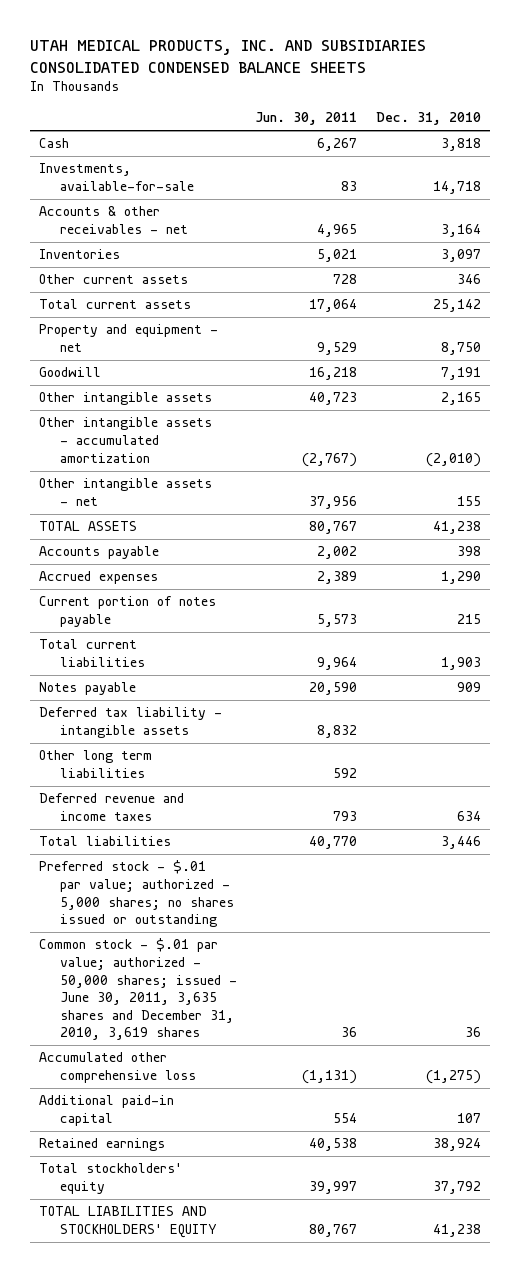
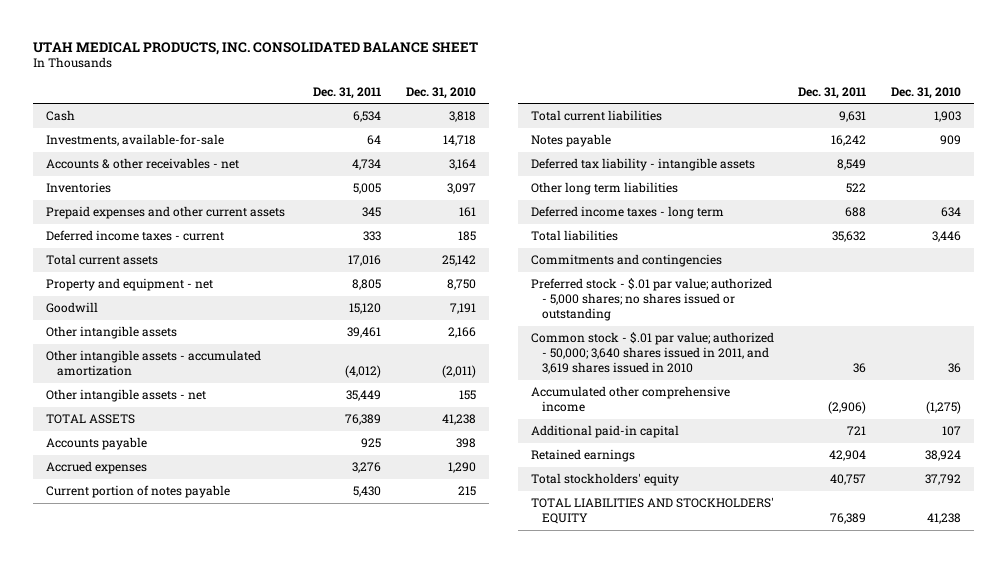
- UTAH MEDICAL PRODUCTS, INC. AND SUBSIDIARIES CONSOLIDATED CONDENSED BALANCE SHEETS
+ UTAH MEDICAL PRODUCTS, INC. CONSOLIDATED BALANCE SHEET
- | Jun. 30, 2011 | Dec. 31, 2010
+ | Dec. 31, 2011 | Dec. 31, 2010
- Other current assets | 728 | 346
+ Prepaid expenses and other current assets | 345 | 161
+ Deferred income taxes - current | 333 | 185
- Other intangible assets | 40,723 | 2,165
- Other intangible assets - accumulated amortization | (2,767) | (2,010)
+ Other intangible assets | 39,461 | 2,166
+ Other intangible assets - accumulated amortization | (4,012) | (2,011)
- Deferred revenue and income taxes | 793 | 634
+ Deferred income taxes - long term | 688 | 634
+ Commitments and contingencies
- Common stock - $.01 par value; authorized - 50,000 shares; issued - June 30, 2011, 3,635 shares and December 31, 2010, 3,619 shares | 36 | 36
- Accumulated other comprehensive loss | (1,131) | (1,275)
+ Common stock - $.01 par value; authorized - 50,000; 3,640 shares issued in 2011, and 3,619 shares issued in 2010 | 36 | 36
+ Accumulated other comprehensive income | (2,906) | (1,275)

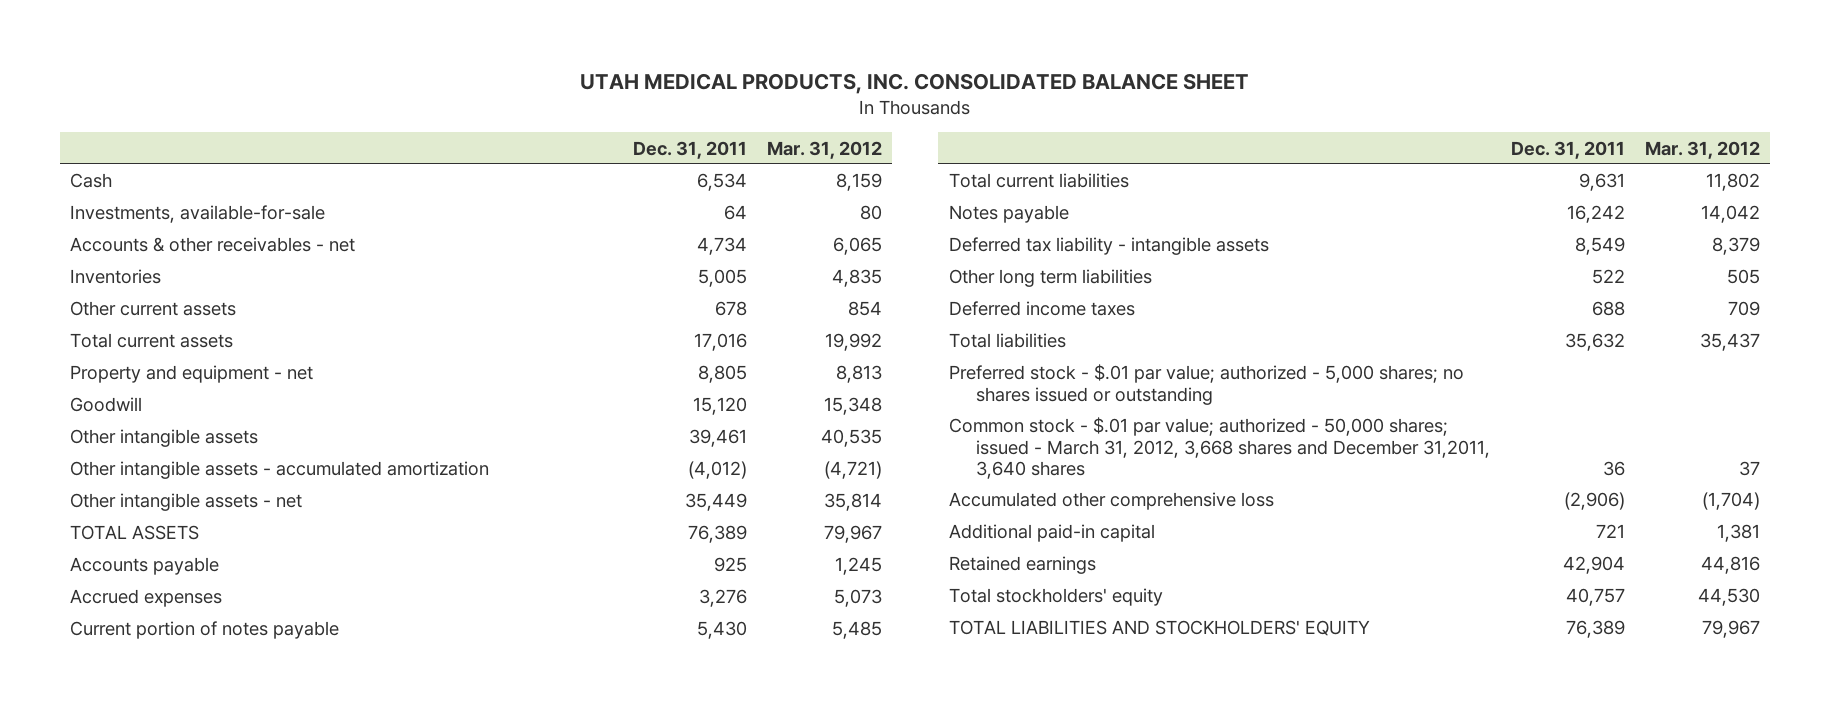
- | Dec. 31, 2011 | Dec. 31, 2010
+ | Dec. 31, 2011 | Mar. 31, 2012
- Prepaid expenses and other current assets | 345 | 161
- Deferred income taxes - current | 333 | 185
+ Other current assets | 678 | 854
- Deferred income taxes - long term | 688 | 634
+ Deferred income taxes | 688 | 709
- Commitments and contingencies
- Common stock - $.01 par value; authorized - 50,000; 3,640 shares issued in 2011, and 3,619 shares issued in 2010 | 36 | 36
- Accumulated other comprehensive income | (2,906) | (1,275)
+ Common stock - $.01 par value; authorized - 50,000 shares; issued - March 31, 2012, 3,668 shares and December 31,2011, 3,640 shares | 36 | 37
+ Accumulated other comprehensive loss | (2,906) | (1,704)

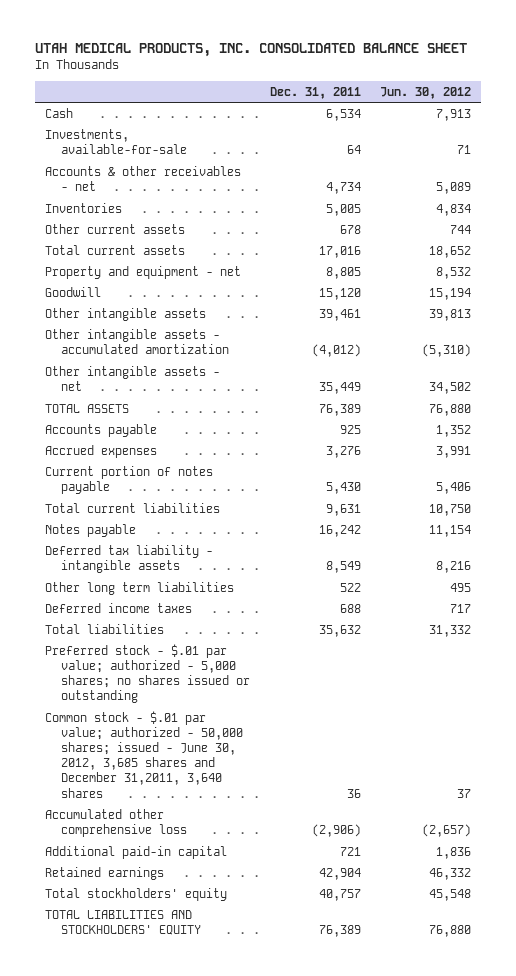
- | Dec. 31, 2011 | Mar. 31, 2012
+ | Dec. 31, 2011 | Jun. 30, 2012
- Common stock - $.01 par value; authorized - 50,000 shares; issued - March 31, 2012, 3,668 shares and December 31,2011, 3,640 shares | 36 | 37
+ Common stock - $.01 par value; authorized - 50,000 shares; issued - June 30, 2012, 3,685 shares and December 31,2011, 3,640 shares | 36 | 37

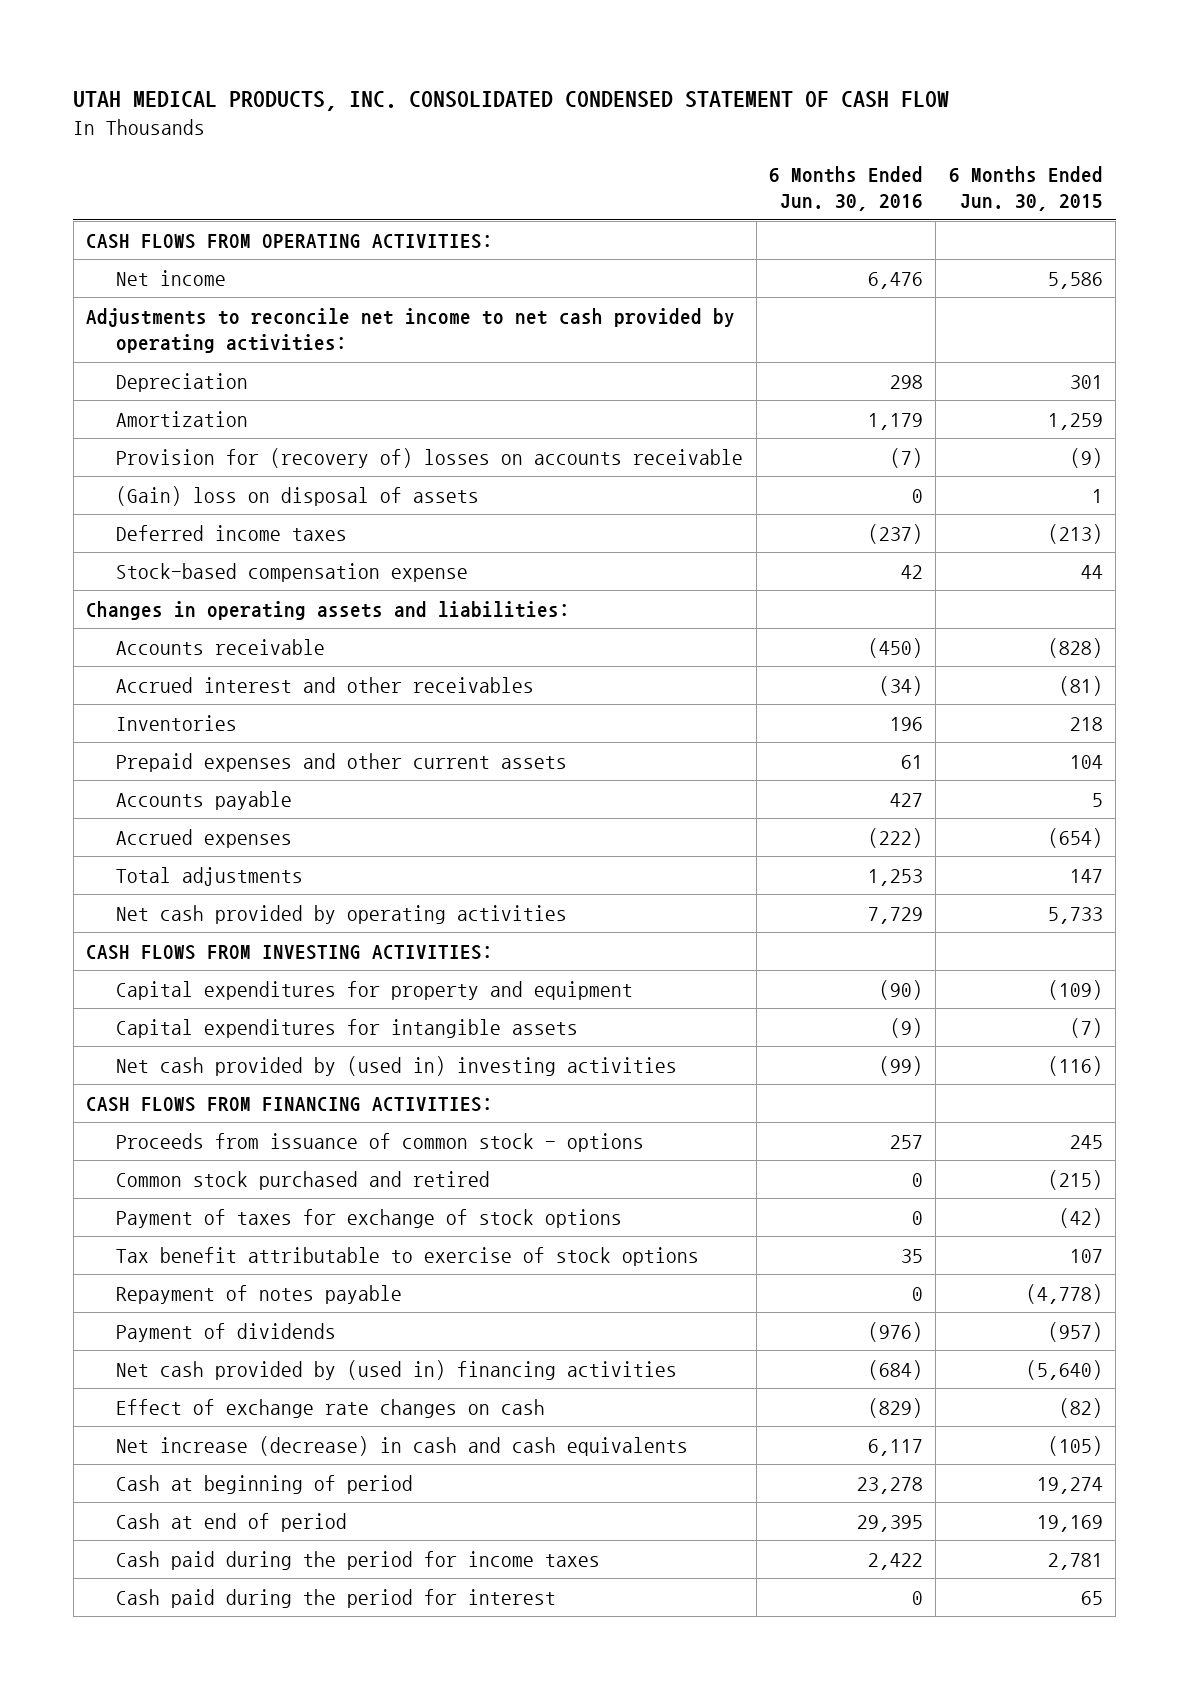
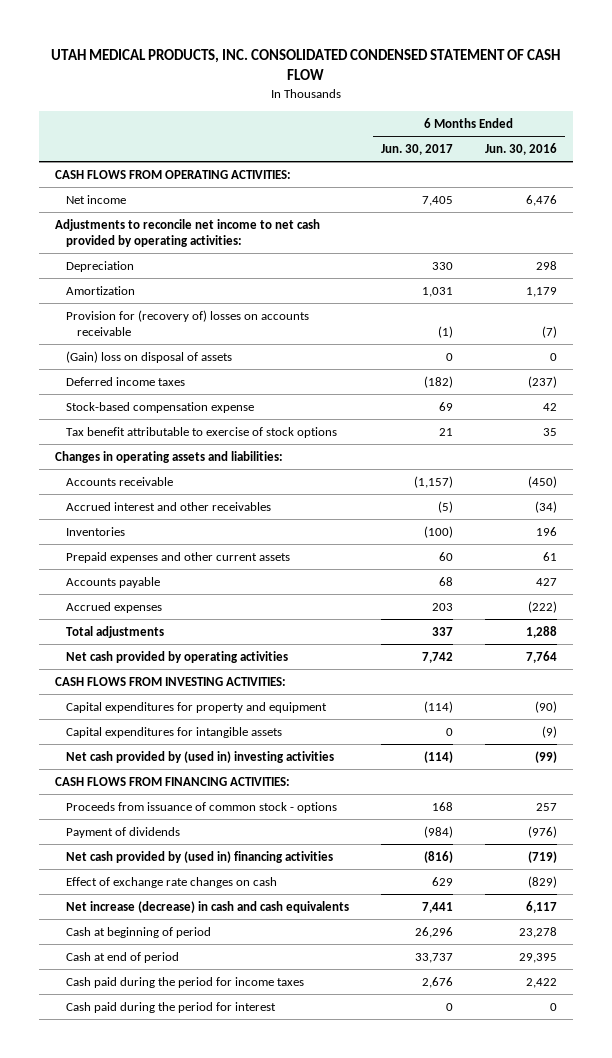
- | 6 Months Ended Jun. 30, 2016 | 6 Months Ended Jun. 30, 2015
+ | 6 Months Ended Jun. 30, 2017 | 6 Months Ended Jun. 30, 2016
moved up: Tax benefit attributable to exercise of stock options | 21 | 35
- Total adjustments | 1,253 | 147
- Net cash provided by operating activities | 7,729 | 5,733
+ Total adjustments | 337 | 1,288
+ Net cash provided by operating activities | 7,742 | 7,764
- Common stock purchased and retired | 0 | (215)
- Payment of taxes for exchange of stock options | 0 | (42)
- Repayment of notes payable | 0 | (4,778)
- Net cash provided by (used in) financing activities | (684) | (5,640)
+ Net cash provided by (used in) financing activities | (816) | (719)

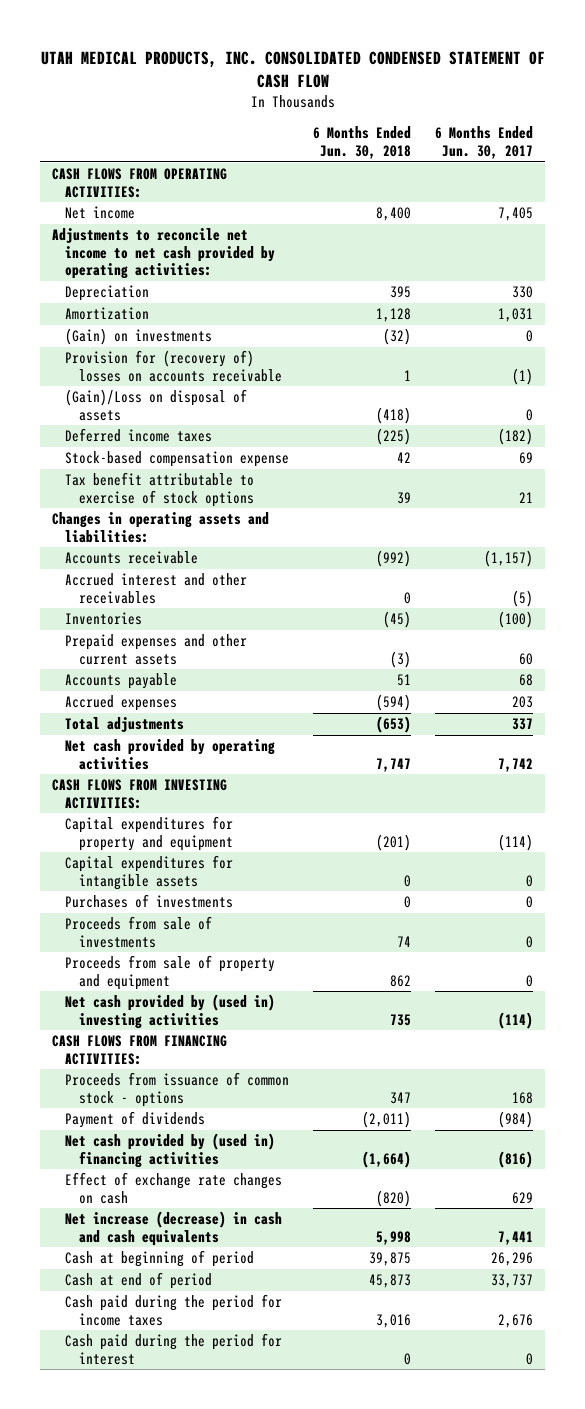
- | 6 Months Ended Jun. 30, 2017 | 6 Months Ended Jun. 30, 2016
+ | 6 Months Ended Jun. 30, 2018 | 6 Months Ended Jun. 30, 2017
+ (Gain) on investments | (32) | 0
- (Gain) loss on disposal of assets | 0 | 0
+ (Gain)/Loss on disposal of assets | (418) | 0
+ Purchases of investments | 0 | 0
+ Proceeds from sale of investments | 74 | 0
+ Proceeds from sale of property and equipment | 862 | 0

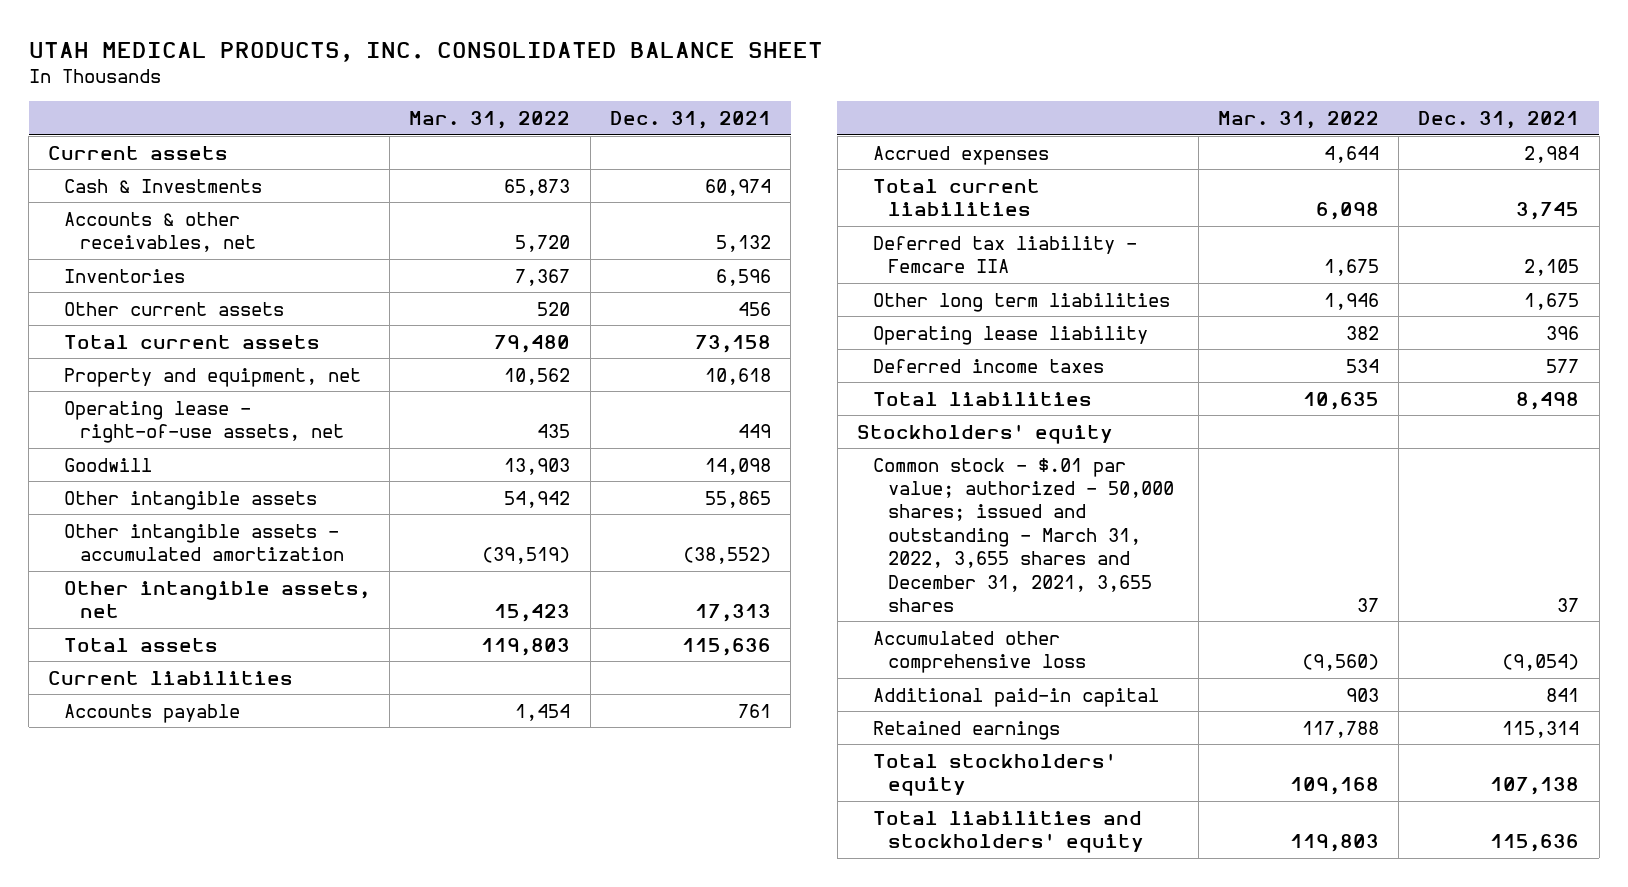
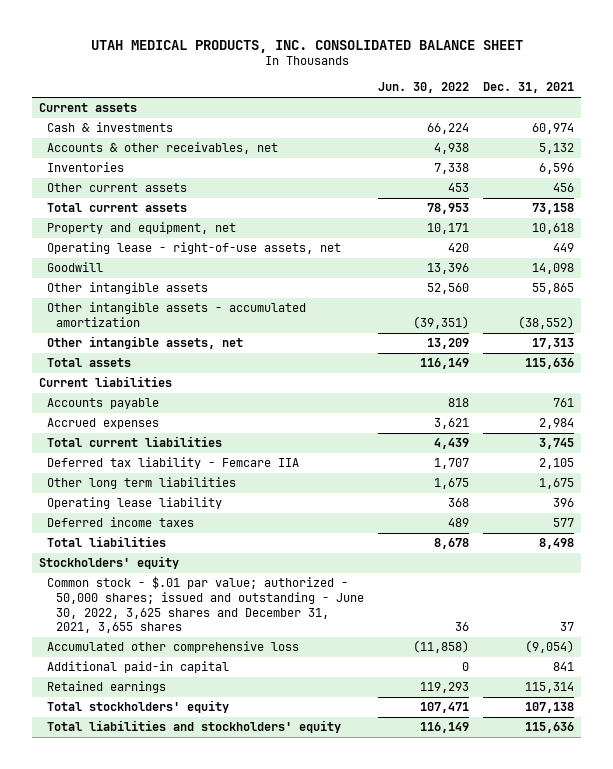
- | Mar. 31, 2022 | Dec. 31, 2021
+ | Jun. 30, 2022 | Dec. 31, 2021
- Cash & Investments | 65,873 | 60,974
+ Cash & investments | 66,224 | 60,974
- Common stock - $.01 par value; authorized - 50,000 shares; issued and outstanding - March 31, 2022, 3,655 shares and December 31, 2021, 3,655 shares | 37 | 37
+ Common stock - $.01 par value; authorized - 50,000 shares; issued and outstanding - June 30, 2022, 3,625 shares and December 31, 2021, 3,655 shares | 36 | 37

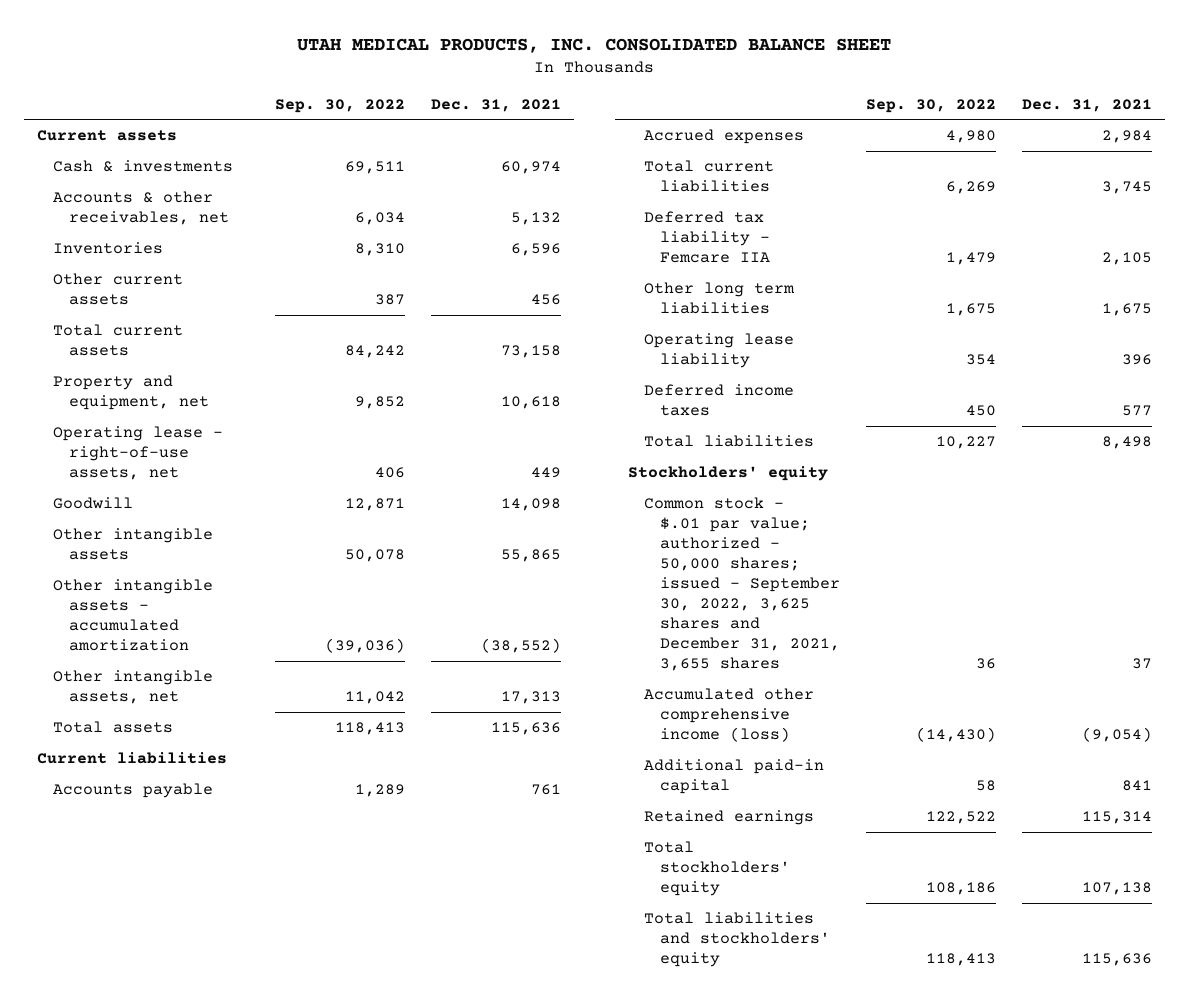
- | Jun. 30, 2022 | Dec. 31, 2021
+ | Sep. 30, 2022 | Dec. 31, 2021
- Common stock - $.01 par value; authorized - 50,000 shares; issued and outstanding - June 30, 2022, 3,625 shares and December 31, 2021, 3,655 shares | 36 | 37
- Accumulated other comprehensive loss | (11,858) | (9,054)
+ Common stock - $.01 par value; authorized - 50,000 shares; issued - September 30, 2022, 3,625 shares and December 31, 2021, 3,655 shares | 36 | 37
+ Accumulated other comprehensive income (loss) | (14,430) | (9,054)

